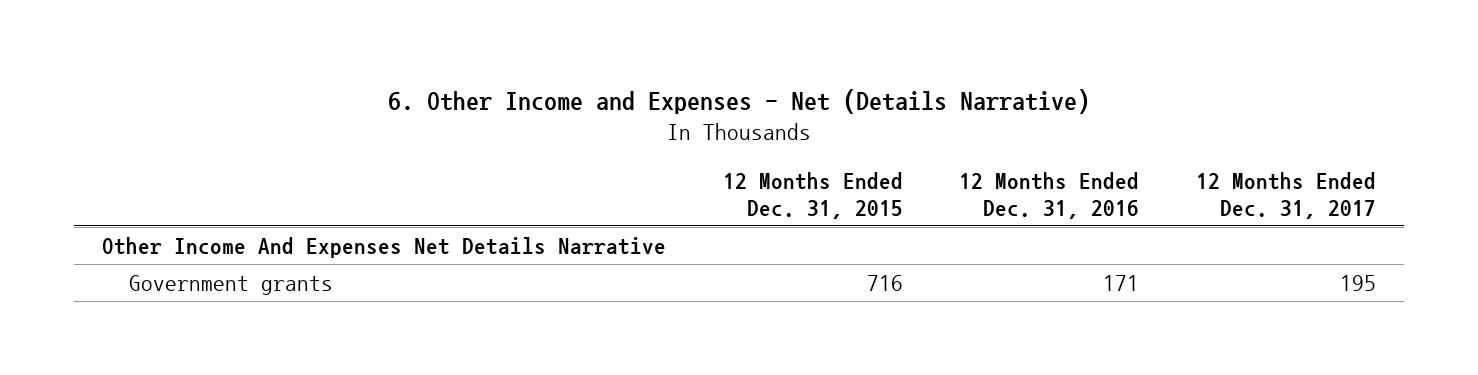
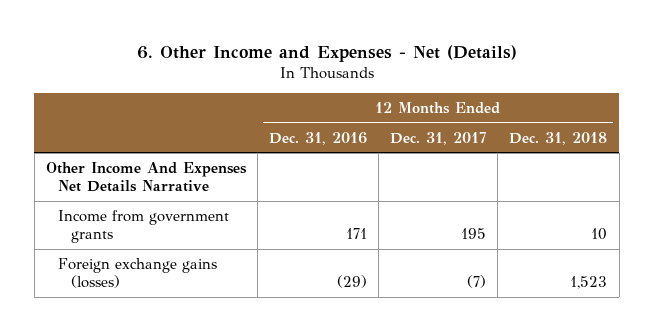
- 6. Other Income and Expenses - Net (Details Narrative)
+ 6. Other Income and Expenses - Net (Details)
- | 12 Months Ended Dec. 31, 2015 | 12 Months Ended Dec. 31, 2016 | 12 Months Ended Dec. 31, 2017
+ | 12 Months Ended Dec. 31, 2016 | 12 Months Ended Dec. 31, 2017 | 12 Months Ended Dec. 31, 2018
- Government grants | 716 | 171 | 195
+ Income from government grants | 171 | 195 | 10
+ Foreign exchange gains (losses) | (29) | (7) | 1,523

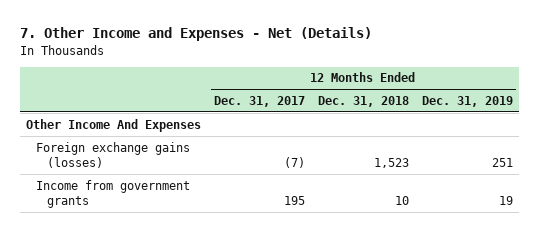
- 6. Other Income and Expenses - Net (Details)
+ 7. Other Income and Expenses - Net (Details)
- | 12 Months Ended Dec. 31, 2016 | 12 Months Ended Dec. 31, 2017 | 12 Months Ended Dec. 31, 2018
+ | 12 Months Ended Dec. 31, 2017 | 12 Months Ended Dec. 31, 2018 | 12 Months Ended Dec. 31, 2019
- Other Income And Expenses Net Details Narrative
+ Other Income And Expenses
moved down: Income from government grants | 195 | 10 | 19

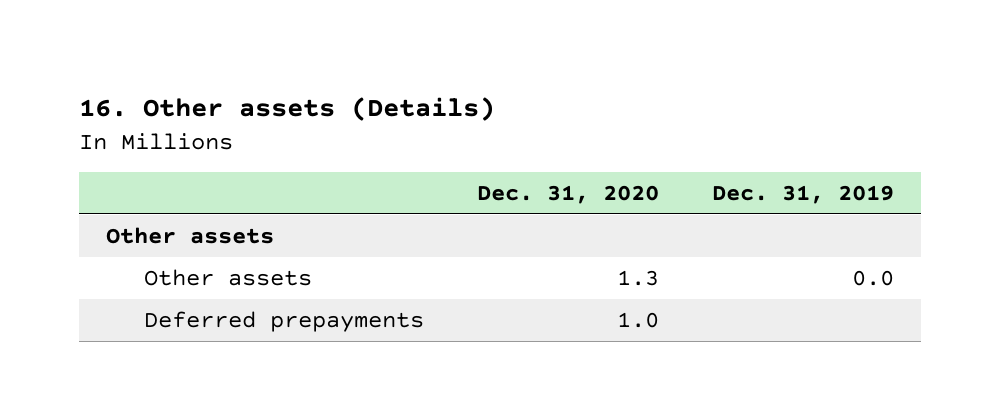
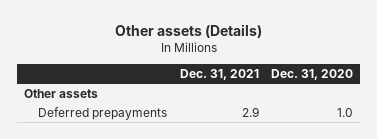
- 16. Other assets (Details)
+ Other assets (Details)
- | Dec. 31, 2020 | Dec. 31, 2019
+ | Dec. 31, 2021 | Dec. 31, 2020
- Other assets | 1.3 | 0.0

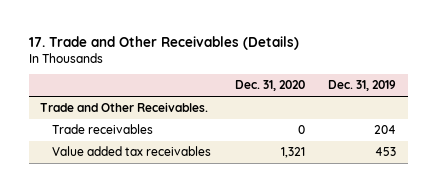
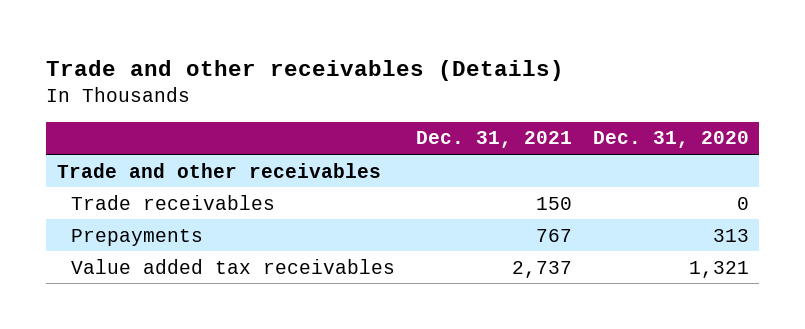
- 17. Trade and Other Receivables (Details)
+ Trade and other receivables (Details)
- | Dec. 31, 2020 | Dec. 31, 2019
+ | Dec. 31, 2021 | Dec. 31, 2020
- Trade and Other Receivables.
+ Trade and other receivables
+ Prepayments | 767 | 313

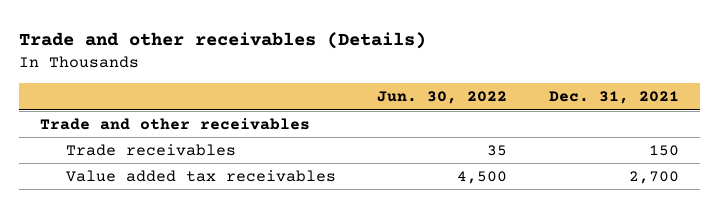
- | Dec. 31, 2021 | Dec. 31, 2020
+ | Jun. 30, 2022 | Dec. 31, 2021
- Prepayments | 767 | 313
- Value added tax receivables | 2,737 | 1,321
+ Value added tax receivables | 4,500 | 2,700

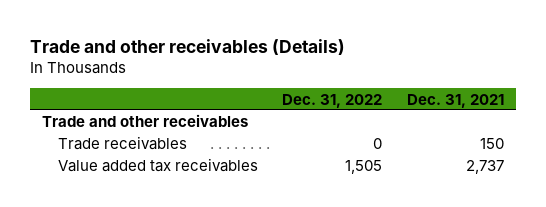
- | Jun. 30, 2022 | Dec. 31, 2021
+ | Dec. 31, 2022 | Dec. 31, 2021
- Value added tax receivables | 4,500 | 2,700
+ Value added tax receivables | 1,505 | 2,737

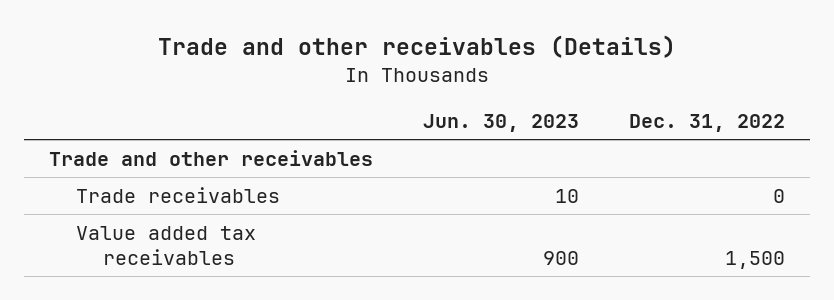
- | Dec. 31, 2022 | Dec. 31, 2021
+ | Jun. 30, 2023 | Dec. 31, 2022
- Value added tax receivables | 1,505 | 2,737
+ Value added tax receivables | 900 | 1,500

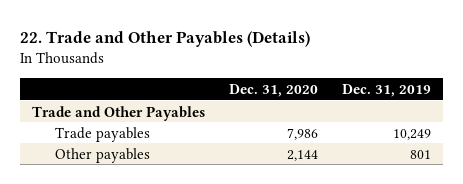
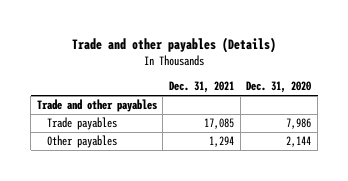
- 22. Trade and Other Payables (Details)
+ Trade and other payables (Details)
- | Dec. 31, 2020 | Dec. 31, 2019
+ | Dec. 31, 2021 | Dec. 31, 2020
- Trade and Other Payables
+ Trade and other payables

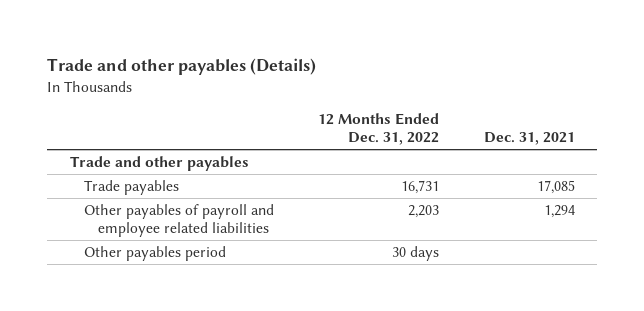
- | Dec. 31, 2021 | Dec. 31, 2020
+ | 12 Months Ended Dec. 31, 2022 | Dec. 31, 2021
- Other payables | 1,294 | 2,144
+ Other payables of payroll and employee related liabilities | 2,203 | 1,294
+ Other payables period | 30 days |

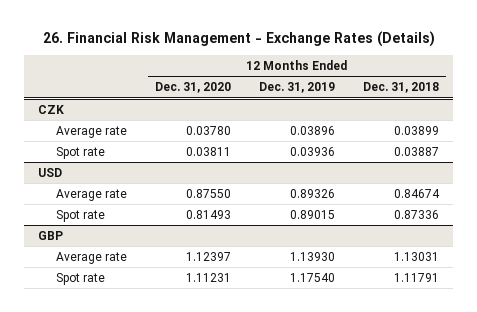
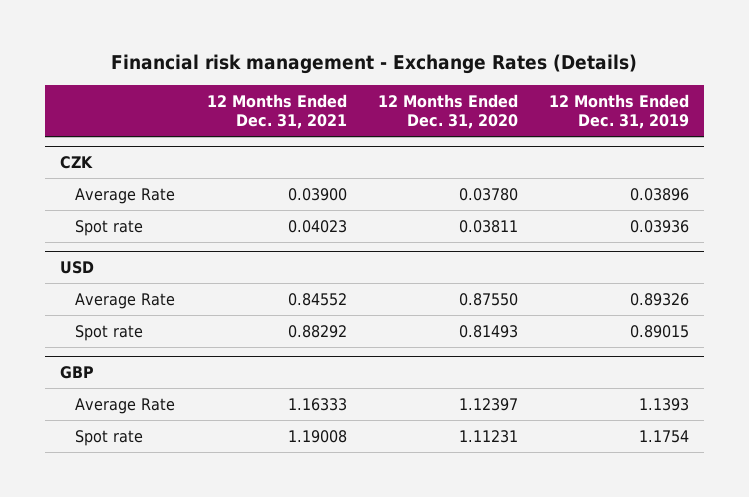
- 26. Financial Risk Management - Exchange Rates (Details)
+ Financial risk management - Exchange Rates (Details)
- | 12 Months Ended Dec. 31, 2020 | 12 Months Ended Dec. 31, 2019 | 12 Months Ended Dec. 31, 2018
+ | 12 Months Ended Dec. 31, 2021 | 12 Months Ended Dec. 31, 2020 | 12 Months Ended Dec. 31, 2019
@ CZK
- Average rate | 0.03780 | 0.03896 | 0.03899
+ Average Rate | 0.03900 | 0.03780 | 0.03896
@ USD
- Average rate | 0.87550 | 0.89326 | 0.84674
+ Average Rate | 0.84552 | 0.87550 | 0.89326
@ GBP
- Average rate | 1.12397 | 1.13930 | 1.13031
- Spot rate | 1.11231 | 1.17540 | 1.11791
+ Average Rate | 1.16333 | 1.12397 | 1.1393
+ Spot rate | 1.19008 | 1.11231 | 1.1754

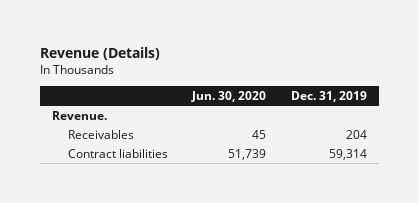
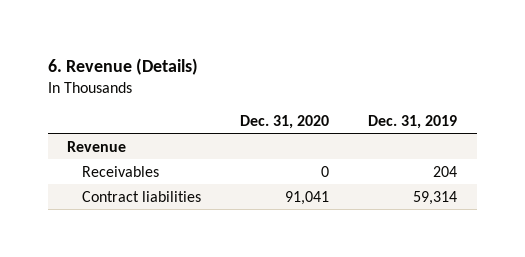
- Revenue (Details)
+ 6. Revenue (Details)
- | Jun. 30, 2020 | Dec. 31, 2019
+ | Dec. 31, 2020 | Dec. 31, 2019
- Revenue.
+ Revenue

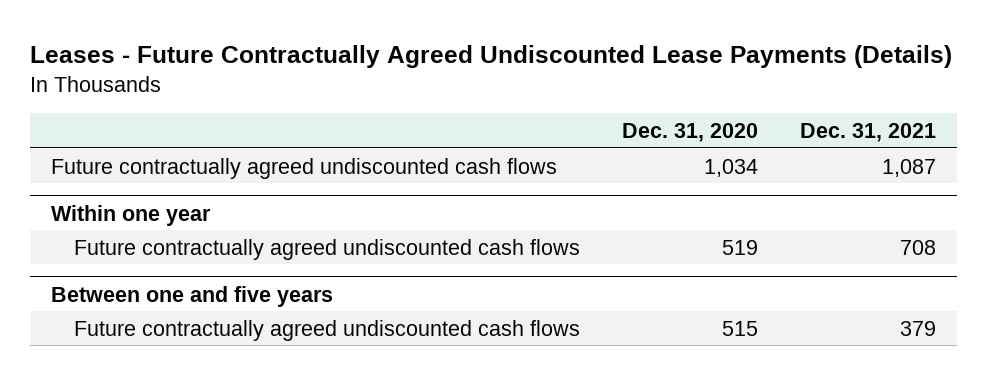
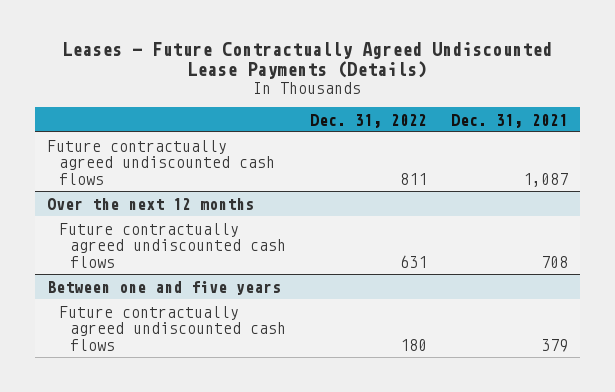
- | Dec. 31, 2020 | Dec. 31, 2021
+ | Dec. 31, 2022 | Dec. 31, 2021
- Within one year
+ Over the next 12 months

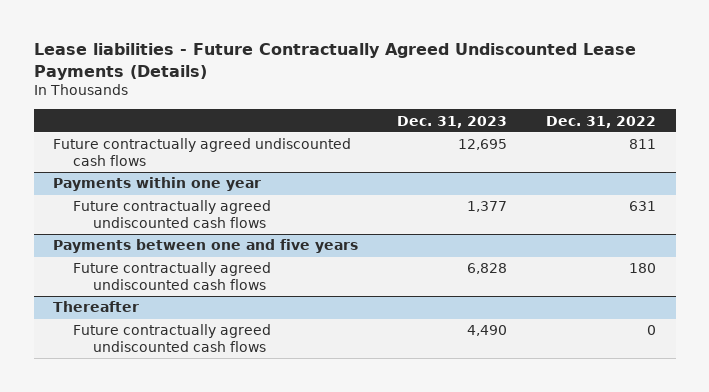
- Leases - Future Contractually Agreed Undiscounted Lease Payments (Details)
+ Lease liabilities - Future Contractually Agreed Undiscounted Lease Payments (Details)
- | Dec. 31, 2022 | Dec. 31, 2021
+ | Dec. 31, 2023 | Dec. 31, 2022
- Over the next 12 months
+ Payments within one year
- Between one and five years
+ Payments between one and five years
+ Thereafter
+ Future contractually agreed undiscounted cash flows | 4,490 | 0

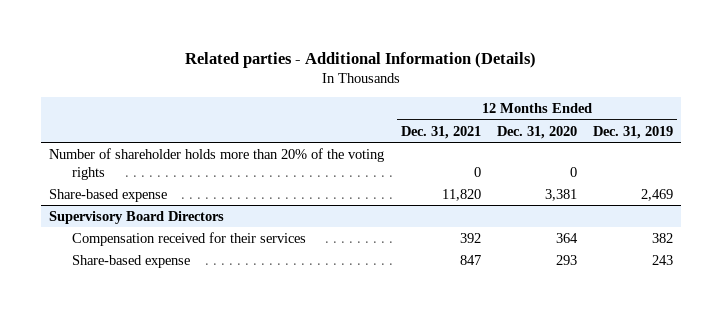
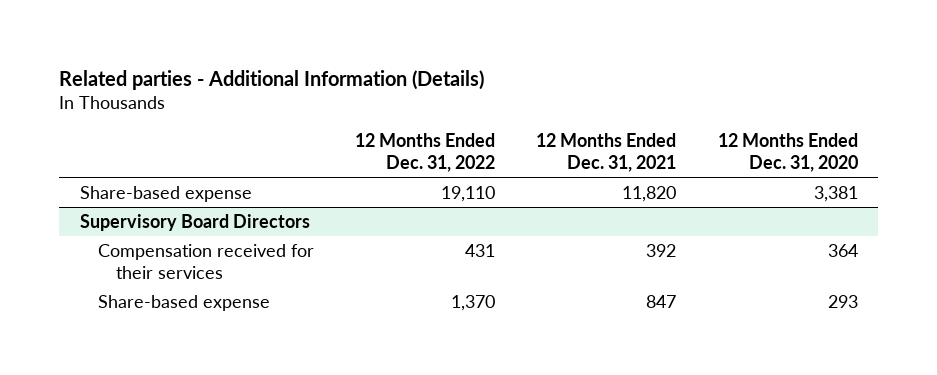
- | 12 Months Ended Dec. 31, 2021 | 12 Months Ended Dec. 31, 2020 | 12 Months Ended Dec. 31, 2019
+ | 12 Months Ended Dec. 31, 2022 | 12 Months Ended Dec. 31, 2021 | 12 Months Ended Dec. 31, 2020
- Number of shareholder holds more than 20% of the voting rights | 0 | 0 |

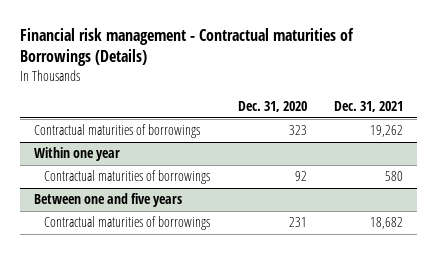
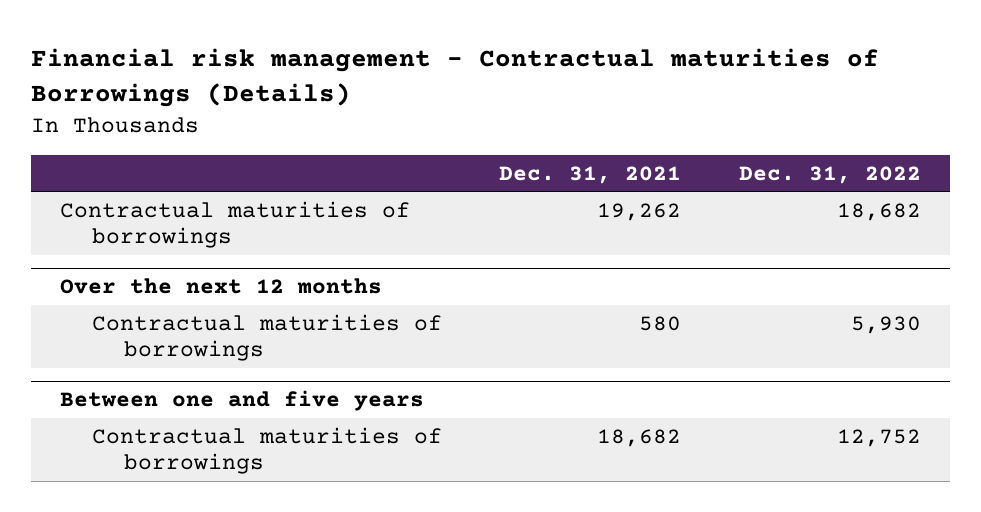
- | Dec. 31, 2020 | Dec. 31, 2021
+ | Dec. 31, 2021 | Dec. 31, 2022
- Within one year
+ Over the next 12 months

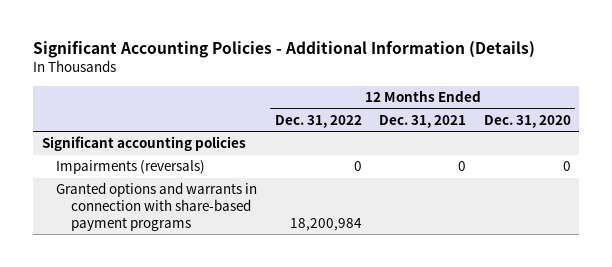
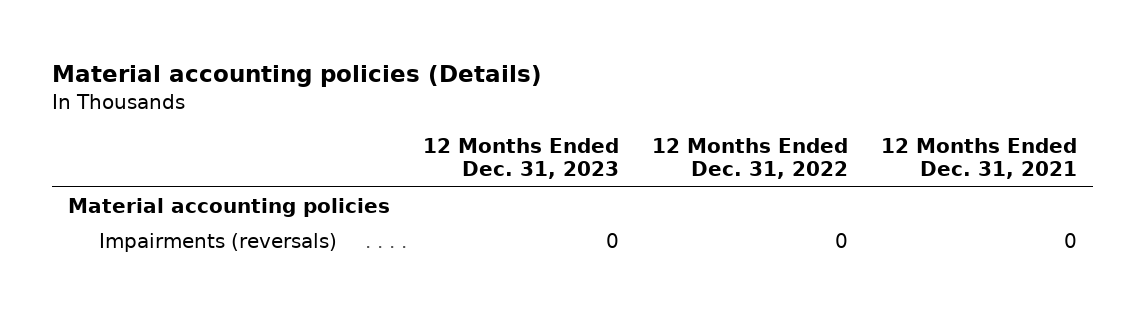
- Significant Accounting Policies - Additional Information (Details)
+ Material accounting policies (Details)
- | 12 Months Ended Dec. 31, 2022 | 12 Months Ended Dec. 31, 2021 | 12 Months Ended Dec. 31, 2020
+ | 12 Months Ended Dec. 31, 2023 | 12 Months Ended Dec. 31, 2022 | 12 Months Ended Dec. 31, 2021
- Significant accounting policies
+ Material accounting policies
- Granted options and warrants in connection with share-based payment programs | 18,200,984 | |

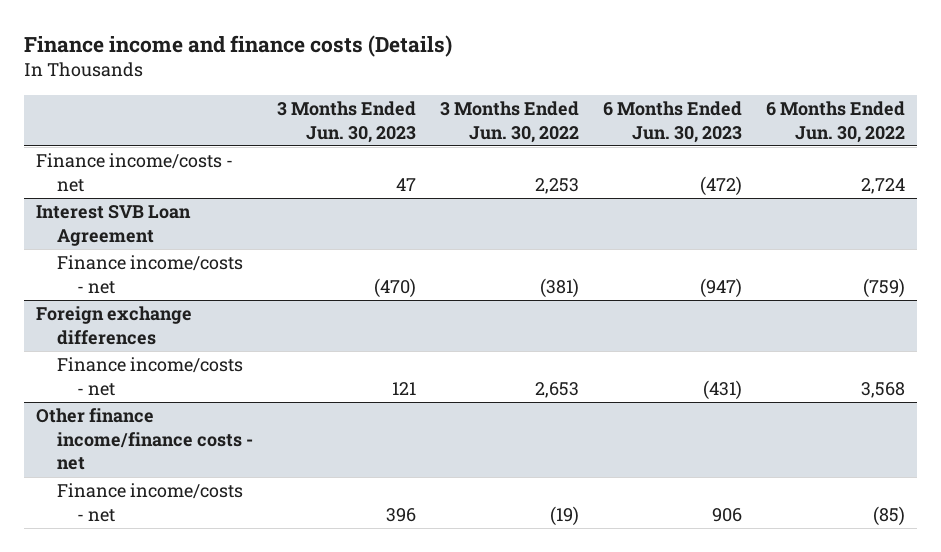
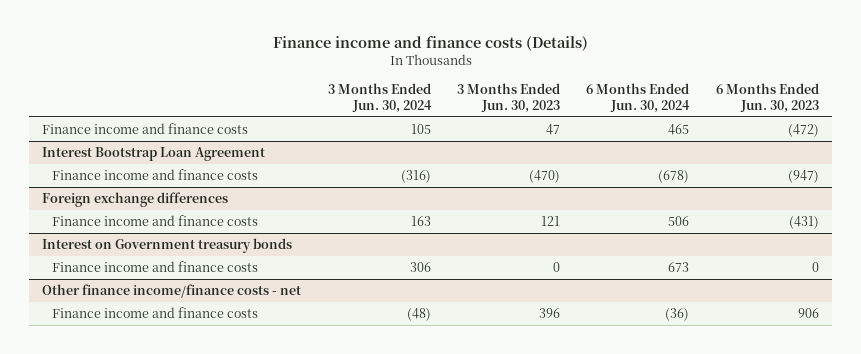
- | 3 Months Ended Jun. 30, 2023 | 3 Months Ended Jun. 30, 2022 | 6 Months Ended Jun. 30, 2023 | 6 Months Ended Jun. 30, 2022
+ | 3 Months Ended Jun. 30, 2024 | 3 Months Ended Jun. 30, 2023 | 6 Months Ended Jun. 30, 2024 | 6 Months Ended Jun. 30, 2023
- Finance income/costs - net | 47 | 2,253 | (472) | 2,724
- Interest SVB Loan Agreement
- Finance income/costs - net | (470) | (381) | (947) | (759)
+ Finance income and finance costs | 105 | 47 | 465 | (472)
+ Interest Bootstrap Loan Agreement
+ Finance income and finance costs | (316) | (470) | (678) | (947)
@ Foreign exchange differences
- Finance income/costs - net | 121 | 2,653 | (431) | 3,568
+ Finance income and finance costs | 163 | 121 | 506 | (431)
+ Interest on Government treasury bonds
+ Finance income and finance costs | 306 | 0 | 673 | 0
@ Other finance income/finance costs - net
- Finance income/costs - net | 396 | (19) | 906 | (85)
+ Finance income and finance costs | (48) | 396 | (36) | 906

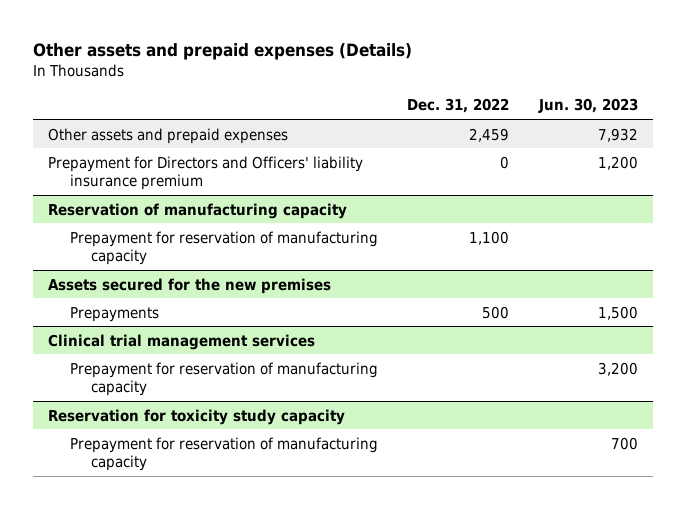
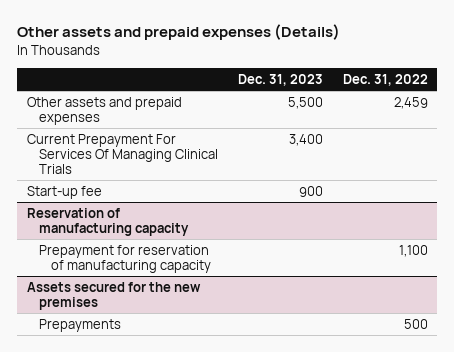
- | Dec. 31, 2022 | Jun. 30, 2023
+ | Dec. 31, 2023 | Dec. 31, 2022
- Prepayment for Directors and Officers' liability insurance premium | 0 | 1,200
+ Current Prepayment For Services Of Managing Clinical Trials | 3,400 |
+ Start-up fee | 900 |
- Clinical trial management services
- Prepayment for reservation of manufacturing capacity | | 3,200
- Reservation for toxicity study capacity
- Prepayment for reservation of manufacturing capacity | | 700

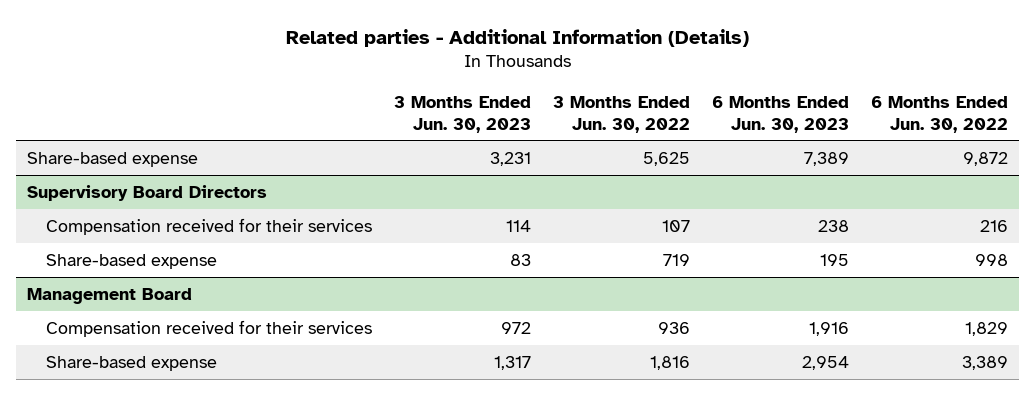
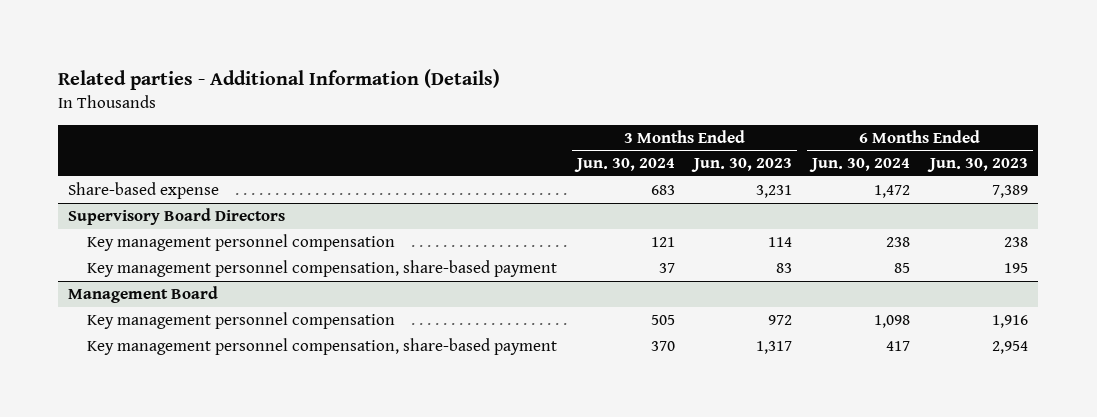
- | 3 Months Ended Jun. 30, 2023 | 3 Months Ended Jun. 30, 2022 | 6 Months Ended Jun. 30, 2023 | 6 Months Ended Jun. 30, 2022
+ | 3 Months Ended Jun. 30, 2024 | 3 Months Ended Jun. 30, 2023 | 6 Months Ended Jun. 30, 2024 | 6 Months Ended Jun. 30, 2023
@ Supervisory Board Directors
- Compensation received for their services | 114 | 107 | 238 | 216
- Share-based expense | 83 | 719 | 195 | 998
+ Key management personnel compensation | 121 | 114 | 238 | 238
+ Key management personnel compensation, share-based payment | 37 | 83 | 85 | 195
@ Management Board
- Compensation received for their services | 972 | 936 | 1,916 | 1,829
- Share-based expense | 1,317 | 1,816 | 2,954 | 3,389
+ Key management personnel compensation | 505 | 972 | 1,098 | 1,916
+ Key management personnel compensation, share-based payment | 370 | 1,317 | 417 | 2,954

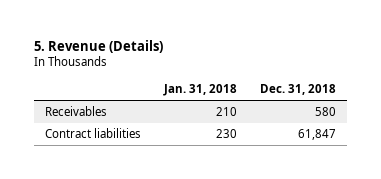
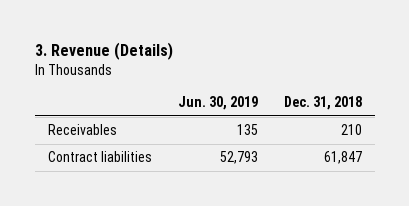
- 5. Revenue (Details)
+ 3. Revenue (Details)
- | Jan. 31, 2018 | Dec. 31, 2018
+ | Jun. 30, 2019 | Dec. 31, 2018
- Receivables | 210 | 580
+ Receivables | 135 | 210

